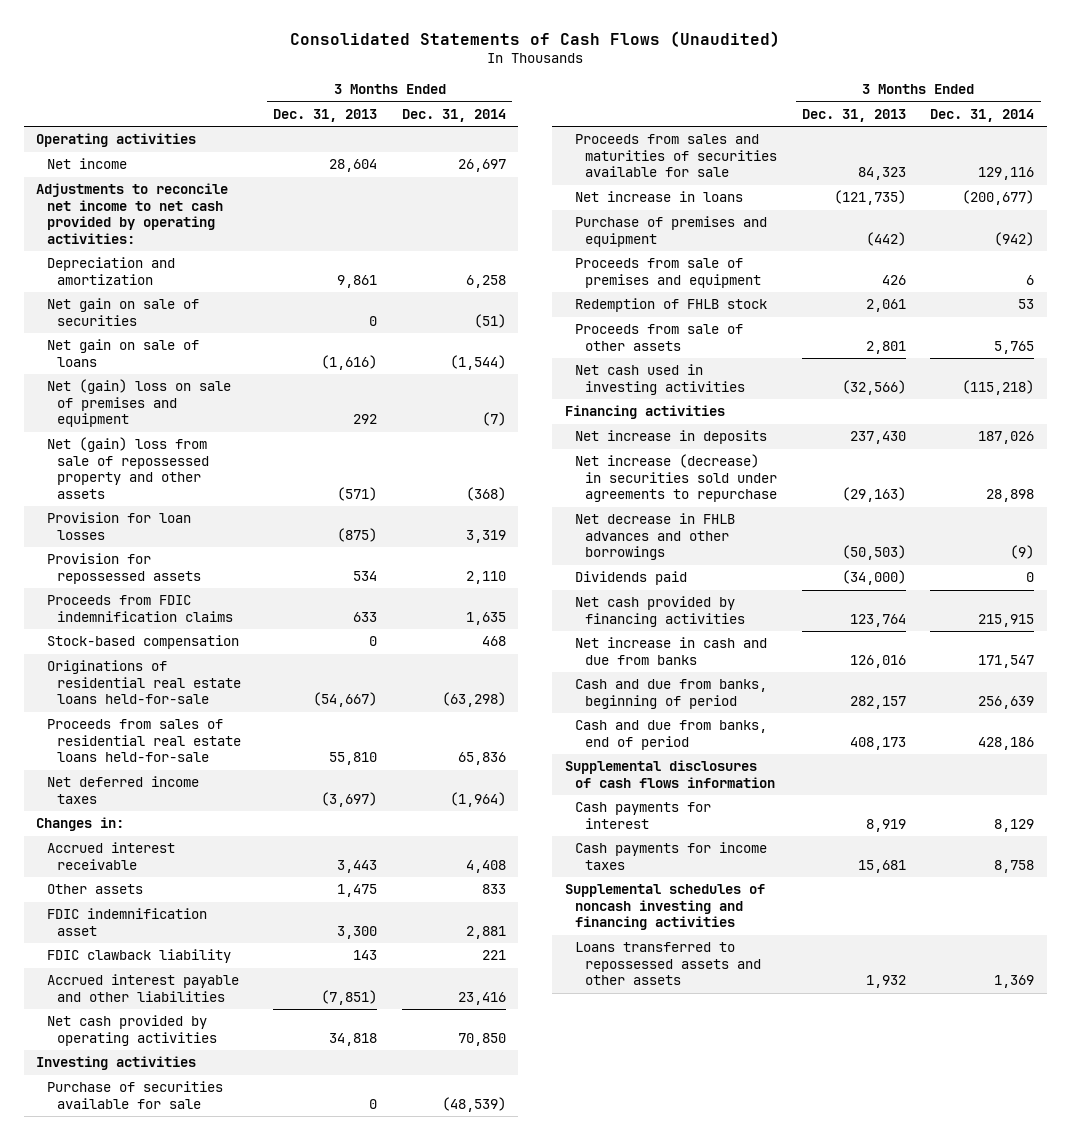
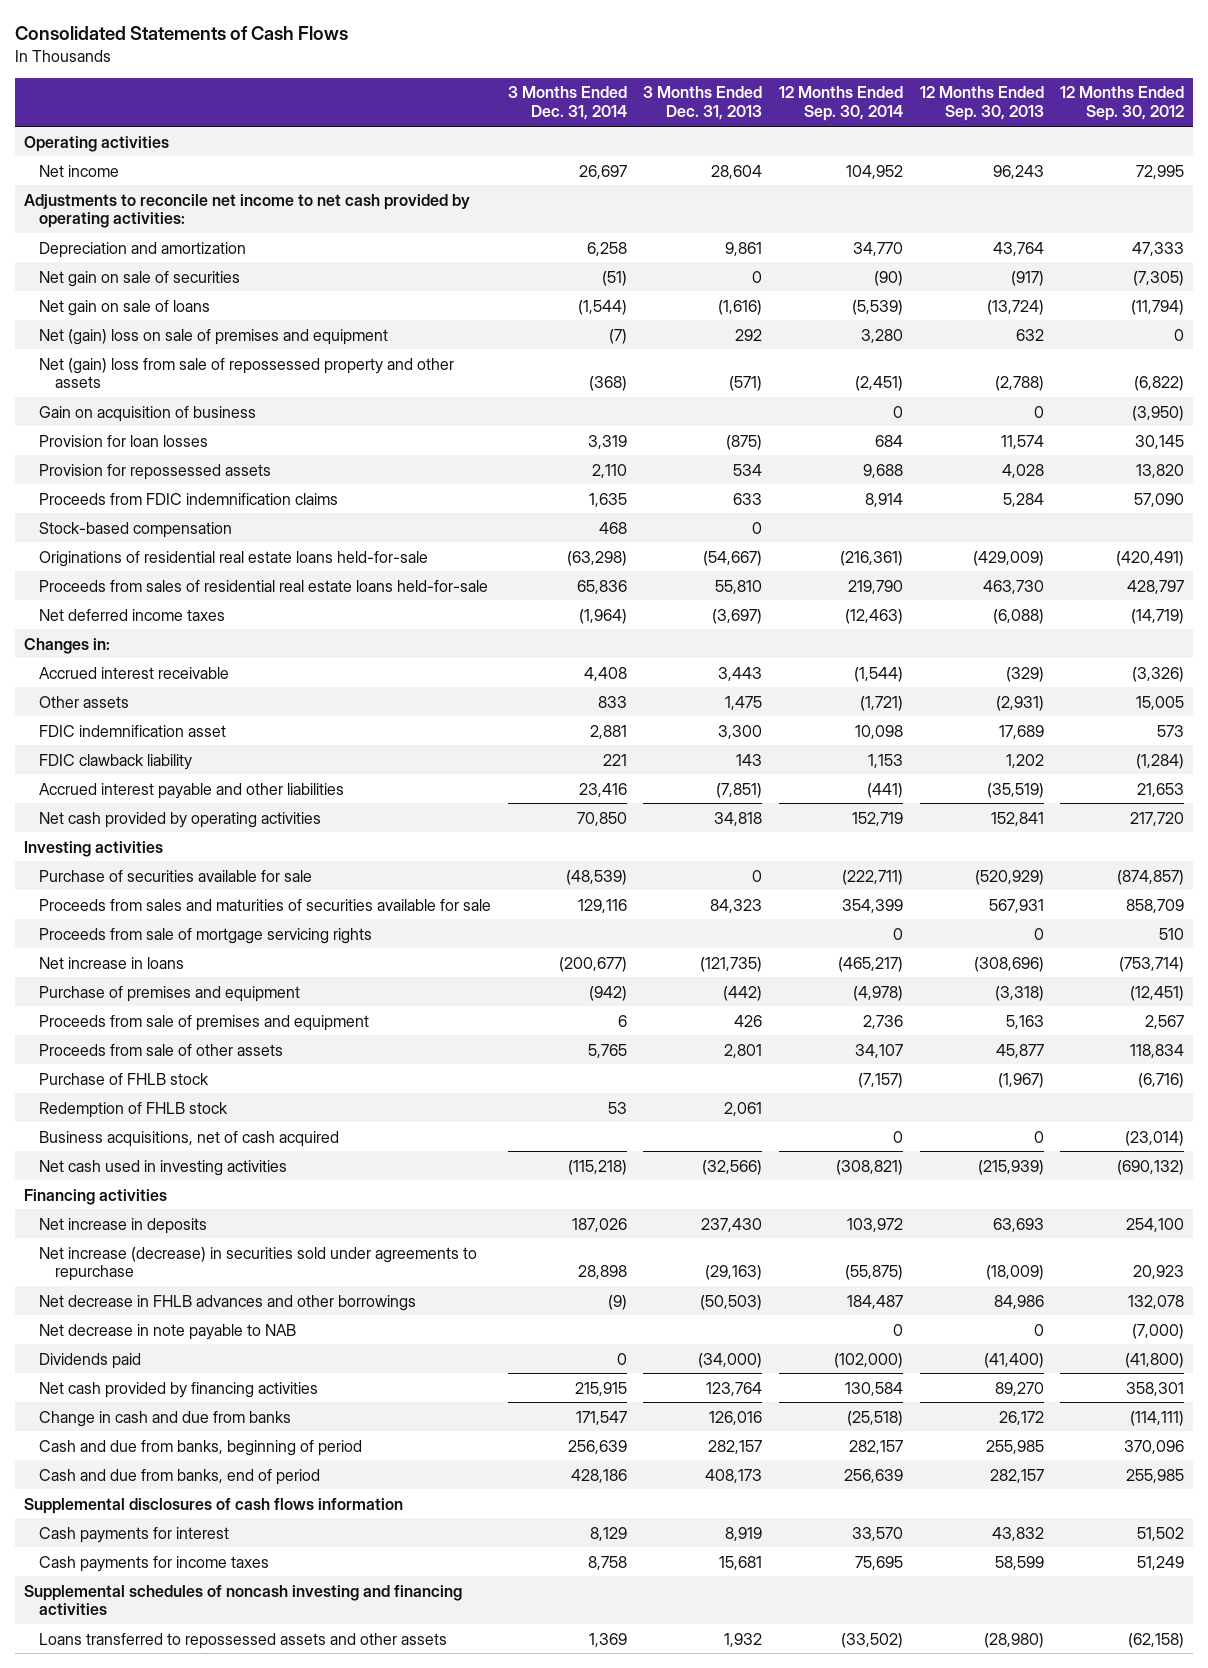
- Consolidated Statements of Cash Flows (Unaudited)
+ Consolidated Statements of Cash Flows
- | 3 Months Ended Dec. 31, 2013 | 3 Months Ended Dec. 31, 2014
+ | 3 Months Ended Dec. 31, 2014 | 3 Months Ended Dec. 31, 2013 | 12 Months Ended Sep. 30, 2014 | 12 Months Ended Sep. 30, 2013 | 12 Months Ended Sep. 30, 2012
+ Gain on acquisition of business | | | 0 | 0 | (3,950)
+ Proceeds from sale of mortgage servicing rights | | | 0 | 0 | 510
+ Purchase of FHLB stock | | | (7,157) | (1,967) | (6,716)
moved down: Redemption of FHLB stock | 53 | 2,061 | | |
+ Business acquisitions, net of cash acquired | | | 0 | 0 | (23,014)
+ Net decrease in note payable to NAB | | | 0 | 0 | (7,000)
- Net increase in cash and due from banks | 126,016 | 171,547
+ Change in cash and due from banks | 171,547 | 126,016 | (25,518) | 26,172 | (114,111)

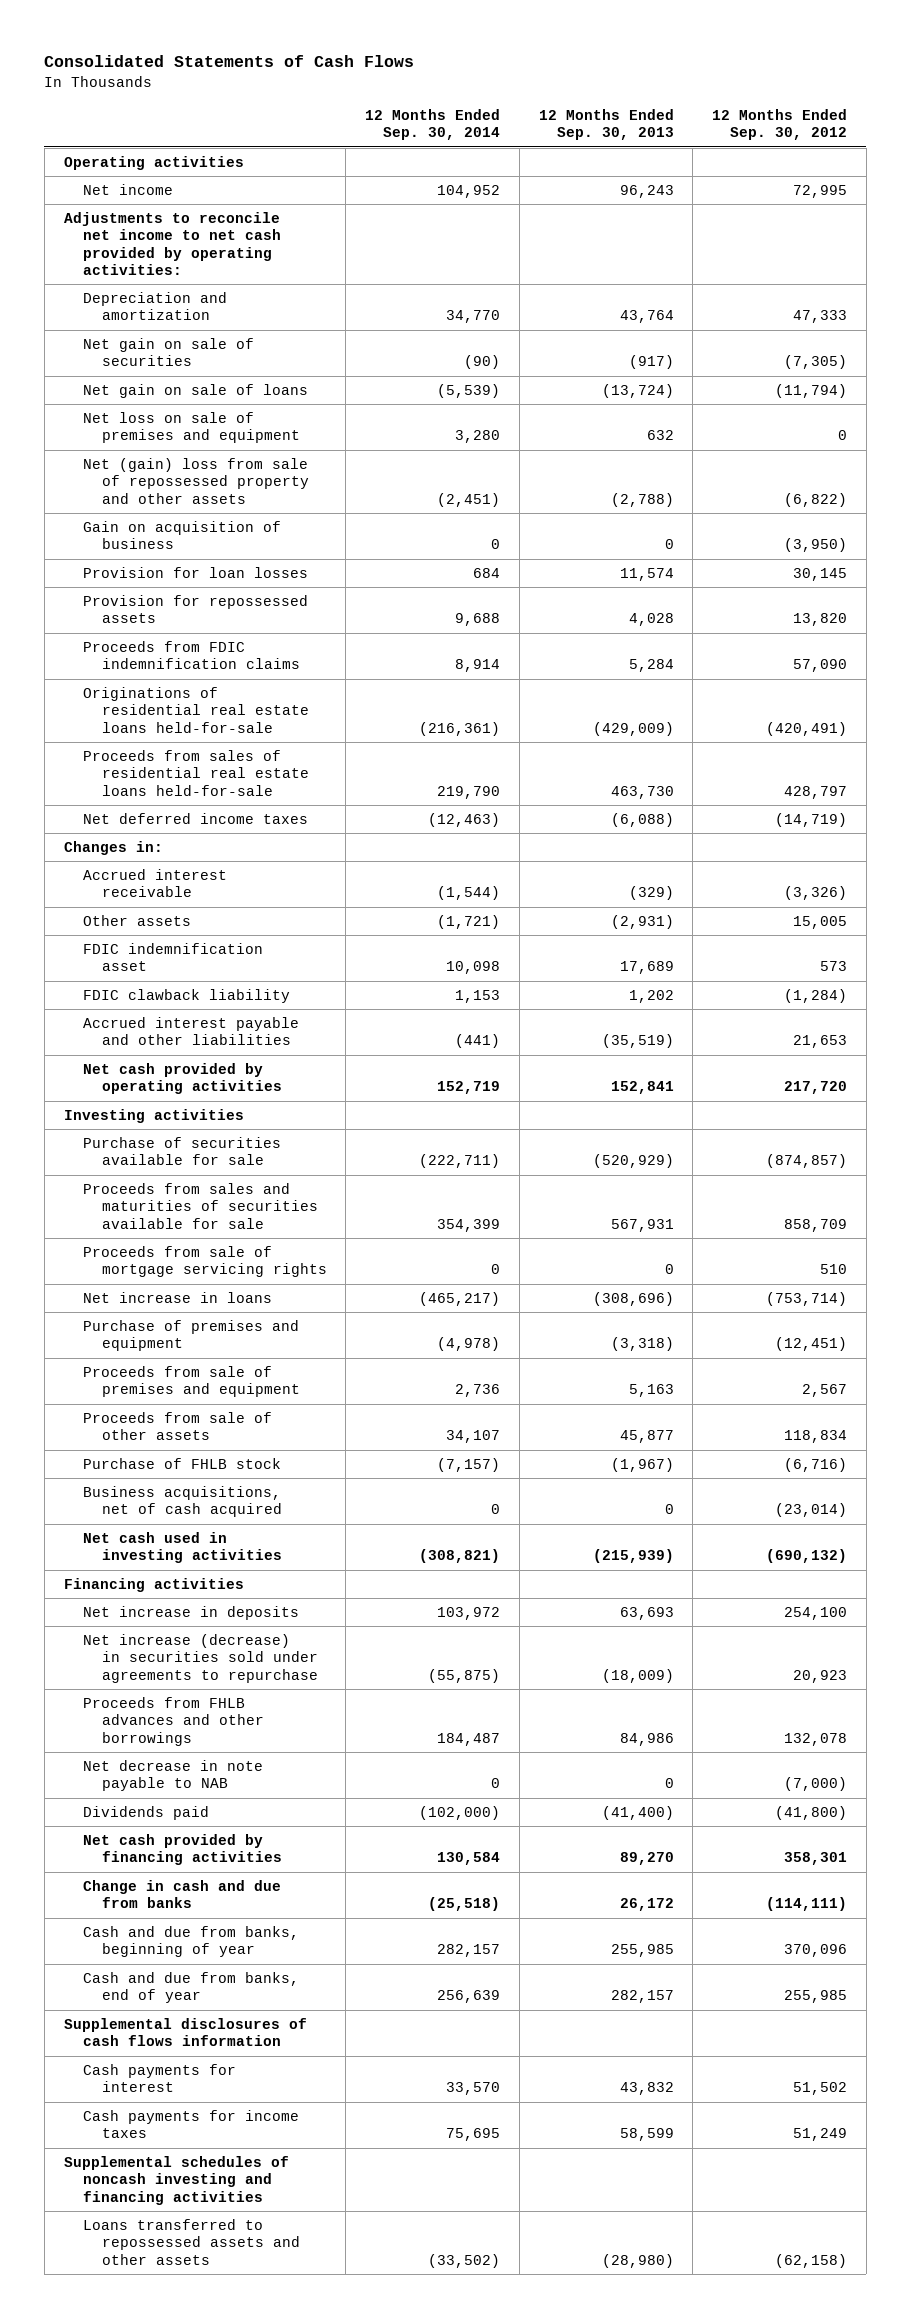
- | 3 Months Ended Dec. 31, 2014 | 3 Months Ended Dec. 31, 2013 | 12 Months Ended Sep. 30, 2014 | 12 Months Ended Sep. 30, 2013 | 12 Months Ended Sep. 30, 2012
+ | 12 Months Ended Sep. 30, 2014 | 12 Months Ended Sep. 30, 2013 | 12 Months Ended Sep. 30, 2012
- Net (gain) loss on sale of premises and equipment | (7) | 292 | 3,280 | 632 | 0
+ Net loss on sale of premises and equipment | 3,280 | 632 | 0
- Stock-based compensation | 468 | 0 | | |
- Redemption of FHLB stock | 53 | 2,061 | | |
- Net decrease in FHLB advances and other borrowings | (9) | (50,503) | 184,487 | 84,986 | 132,078
+ Proceeds from FHLB advances and other borrowings | 184,487 | 84,986 | 132,078
- Cash and due from banks, beginning of period | 256,639 | 282,157 | 282,157 | 255,985 | 370,096
- Cash and due from banks, end of period | 428,186 | 408,173 | 256,639 | 282,157 | 255,985
+ Cash and due from banks, beginning of year | 282,157 | 255,985 | 370,096
+ Cash and due from banks, end of year | 256,639 | 282,157 | 255,985

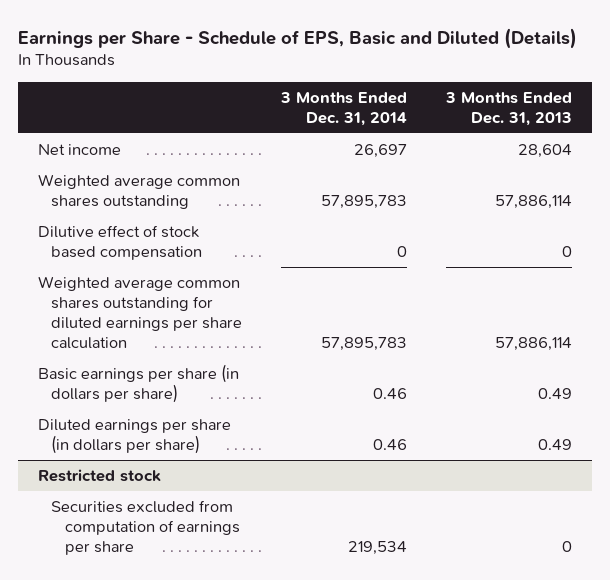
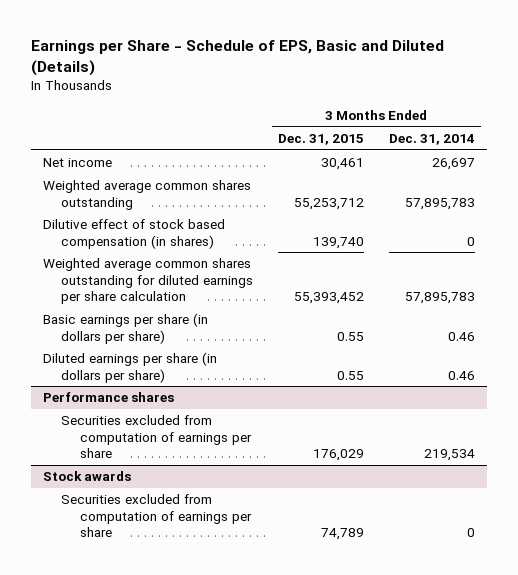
- | 3 Months Ended Dec. 31, 2014 | 3 Months Ended Dec. 31, 2013
+ | 3 Months Ended Dec. 31, 2015 | 3 Months Ended Dec. 31, 2014
- Dilutive effect of stock based compensation | 0 | 0
+ Dilutive effect of stock based compensation (in shares) | 139,740 | 0
- Restricted stock
+ Performance shares
+ Stock awards
+ Securities excluded from computation of earnings per share | 74,789 | 0

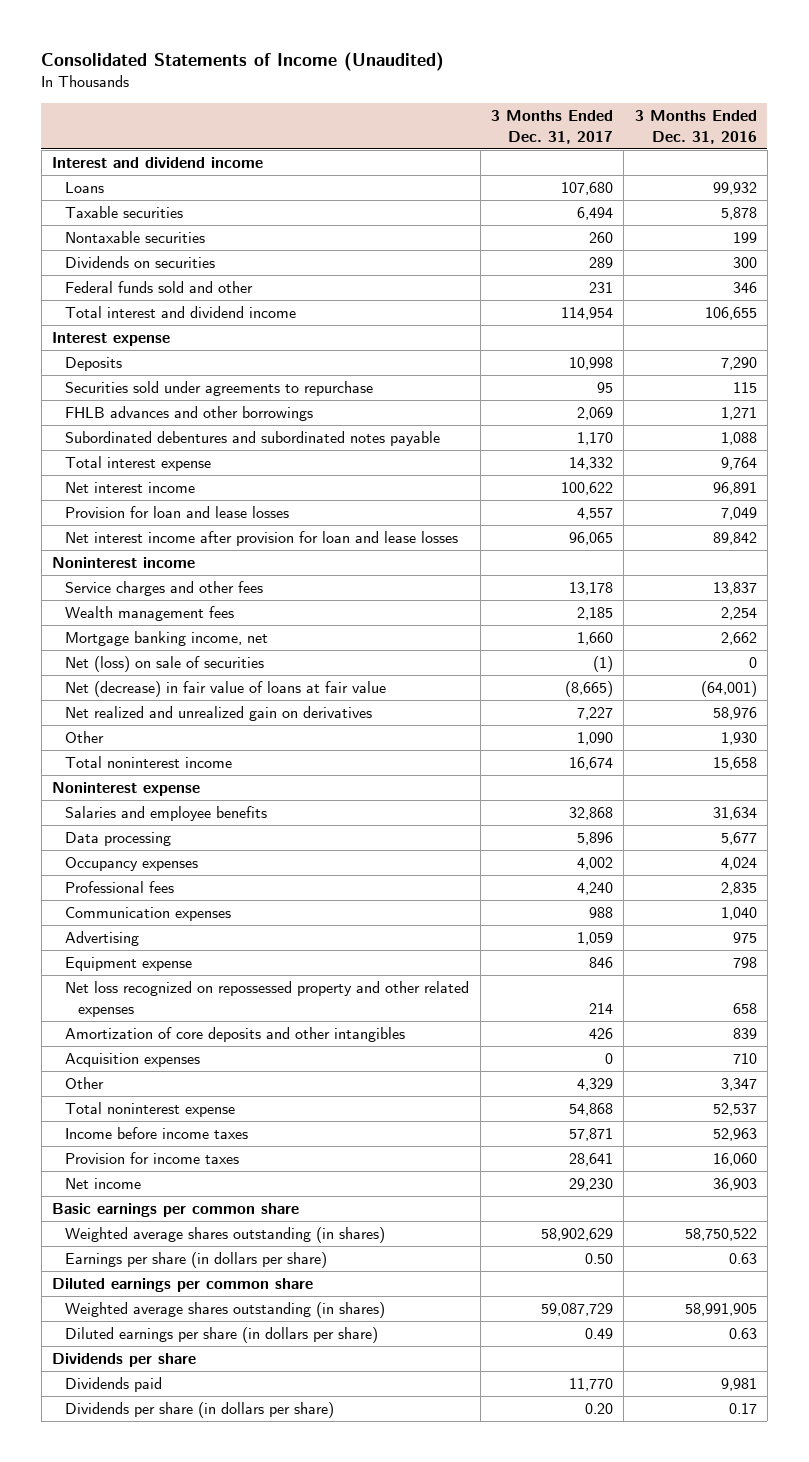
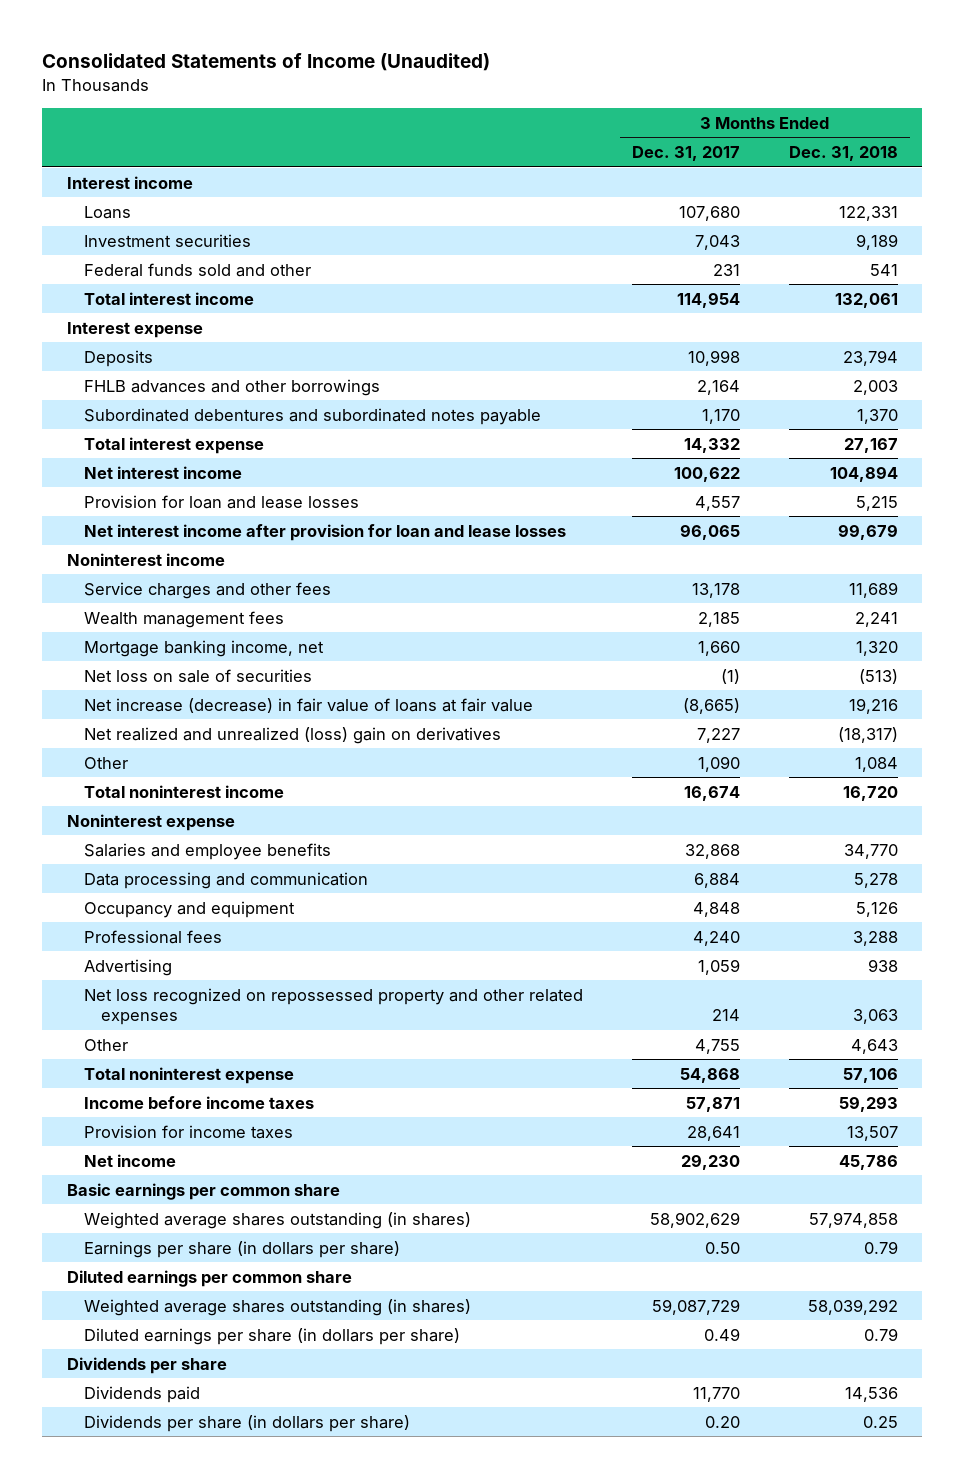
- | 3 Months Ended Dec. 31, 2017 | 3 Months Ended Dec. 31, 2016
+ | 3 Months Ended Dec. 31, 2017 | 3 Months Ended Dec. 31, 2018
- Interest and dividend income
+ Interest income
- Taxable securities | 6,494 | 5,878
- Nontaxable securities | 260 | 199
- Dividends on securities | 289 | 300
+ Investment securities | 7,043 | 9,189
- Total interest and dividend income | 114,954 | 106,655
+ Total interest income | 114,954 | 132,061
- Securities sold under agreements to repurchase | 95 | 115
- FHLB advances and other borrowings | 2,069 | 1,271
+ FHLB advances and other borrowings | 2,164 | 2,003
- Net (loss) on sale of securities | (1) | 0
- Net (decrease) in fair value of loans at fair value | (8,665) | (64,001)
- Net realized and unrealized gain on derivatives | 7,227 | 58,976
+ Net loss on sale of securities | (1) | (513)
+ Net increase (decrease) in fair value of loans at fair value | (8,665) | 19,216
+ Net realized and unrealized (loss) gain on derivatives | 7,227 | (18,317)
- Data processing | 5,896 | 5,677
- Occupancy expenses | 4,002 | 4,024
+ Data processing and communication | 6,884 | 5,278
+ Occupancy and equipment | 4,848 | 5,126
- Communication expenses | 988 | 1,040
- Equipment expense | 846 | 798
- Amortization of core deposits and other intangibles | 426 | 839
- Acquisition expenses | 0 | 710
- Other | 4,329 | 3,347
+ Other | 4,755 | 4,643

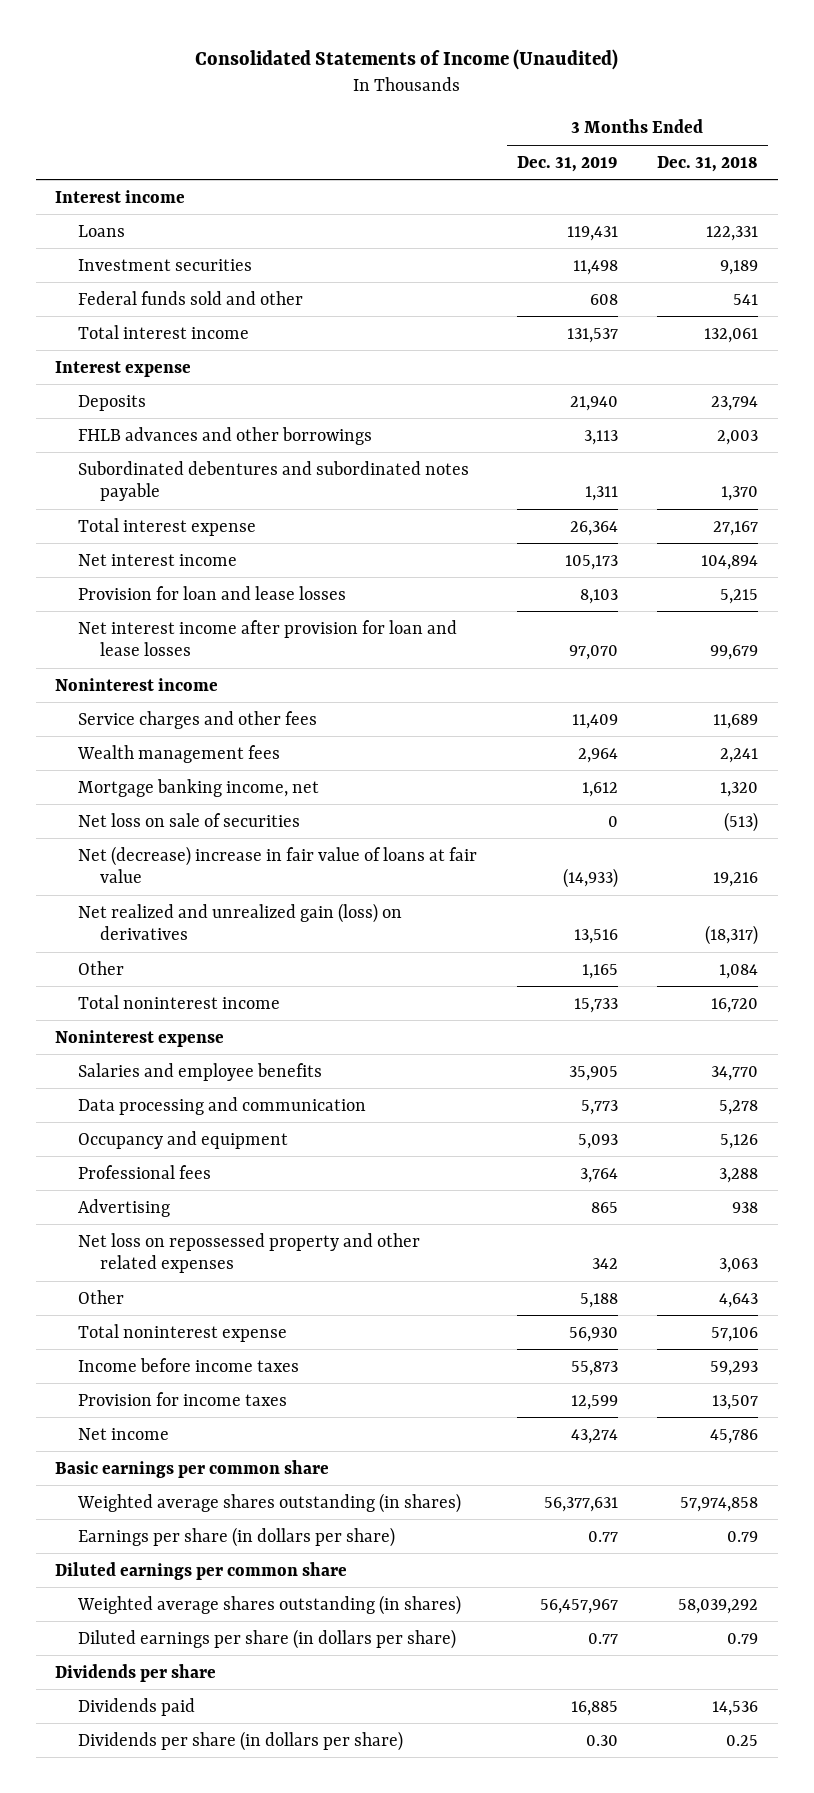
- | 3 Months Ended Dec. 31, 2017 | 3 Months Ended Dec. 31, 2018
+ | 3 Months Ended Dec. 31, 2019 | 3 Months Ended Dec. 31, 2018
- Net increase (decrease) in fair value of loans at fair value | (8,665) | 19,216
- Net realized and unrealized (loss) gain on derivatives | 7,227 | (18,317)
+ Net (decrease) increase in fair value of loans at fair value | (14,933) | 19,216
+ Net realized and unrealized gain (loss) on derivatives | 13,516 | (18,317)
- Net loss recognized on repossessed property and other related expenses | 214 | 3,063
+ Net loss on repossessed property and other related expenses | 342 | 3,063

